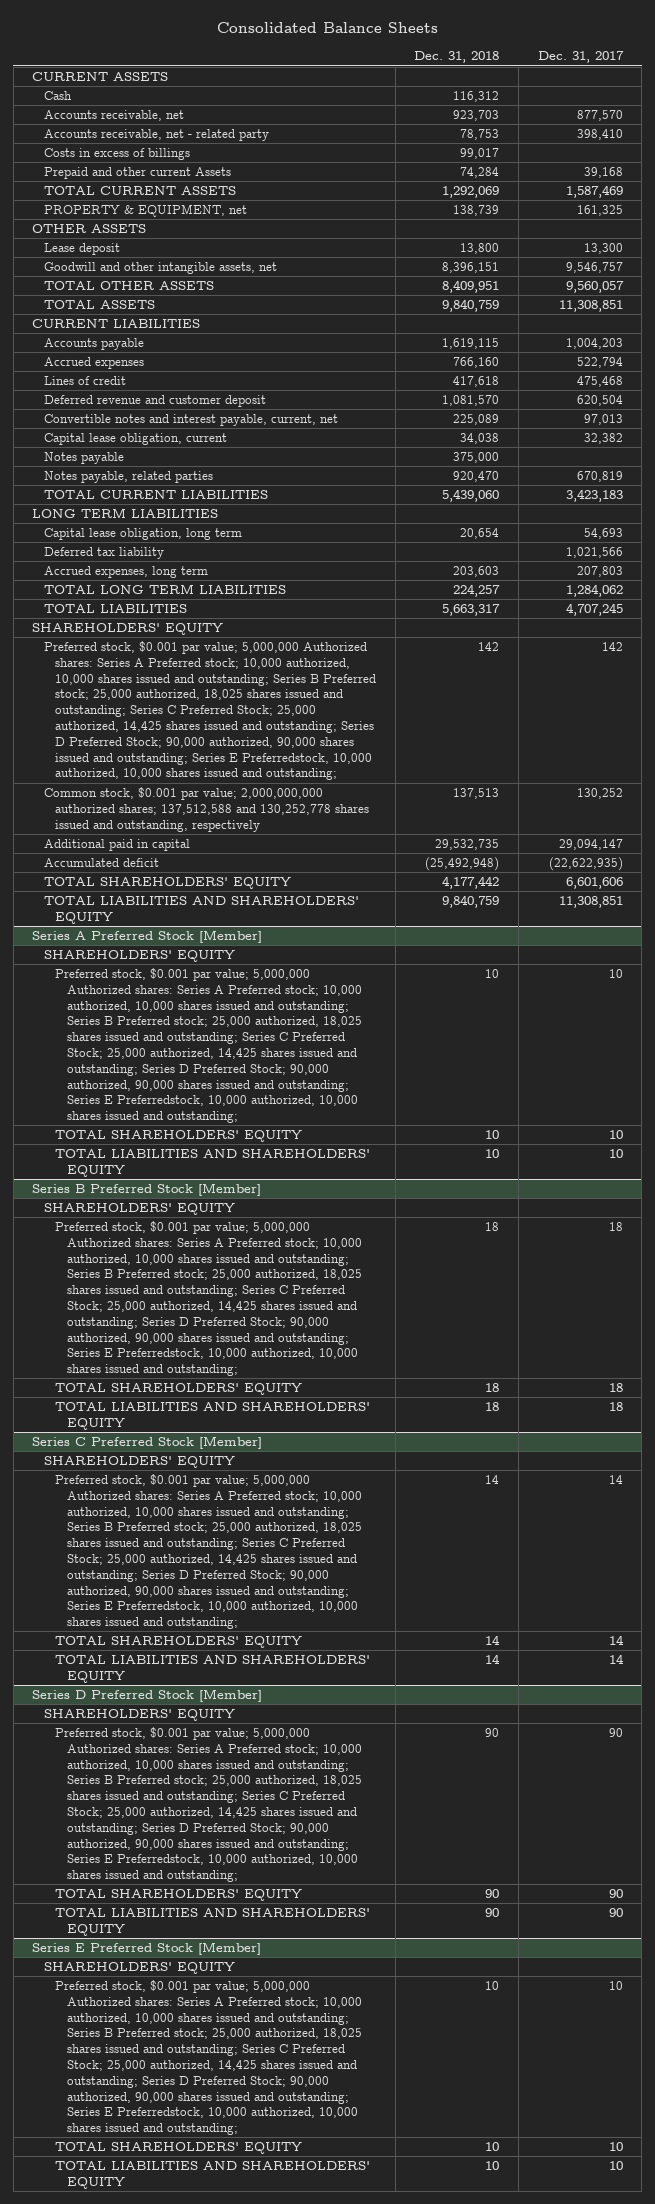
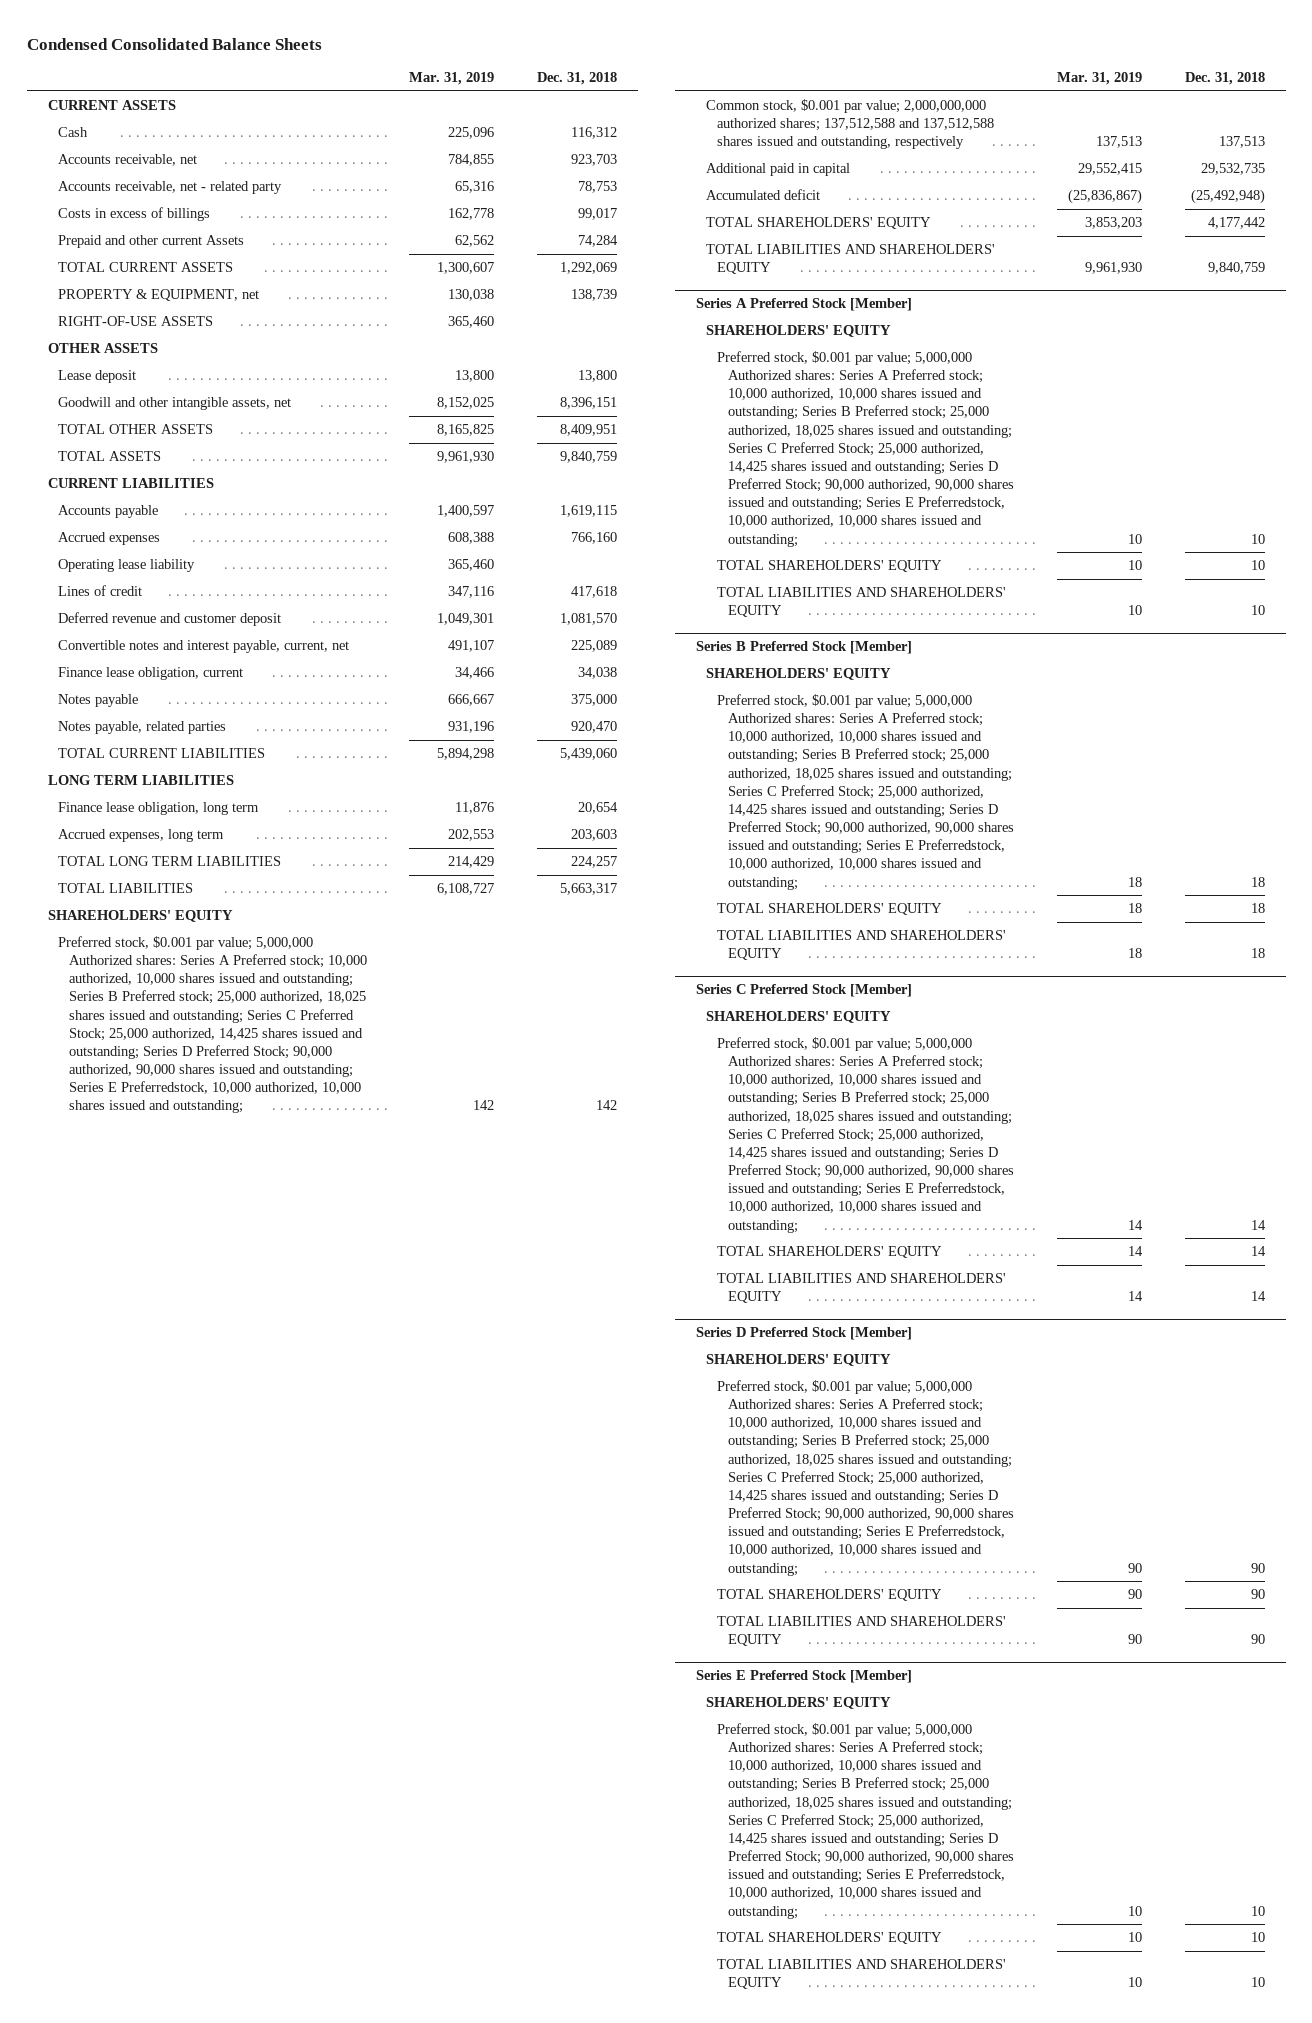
- Consolidated Balance Sheets
+ Condensed Consolidated Balance Sheets
- | Dec. 31, 2018 | Dec. 31, 2017
+ | Mar. 31, 2019 | Dec. 31, 2018
+ RIGHT-OF-USE ASSETS | 365,460 |
+ Operating lease liability | 365,460 |
- Capital lease obligation, current | 34,038 | 32,382
+ Finance lease obligation, current | 34,466 | 34,038
- Capital lease obligation, long term | 20,654 | 54,693
- Deferred tax liability | | 1,021,566
+ Finance lease obligation, long term | 11,876 | 20,654
- Common stock, $0.001 par value; 2,000,000,000 authorized shares; 137,512,588 and 130,252,778 shares issued and outstanding, respectively | 137,513 | 130,252
+ Common stock, $0.001 par value; 2,000,000,000 authorized shares; 137,512,588 and 137,512,588 shares issued and outstanding, respectively | 137,513 | 137,513

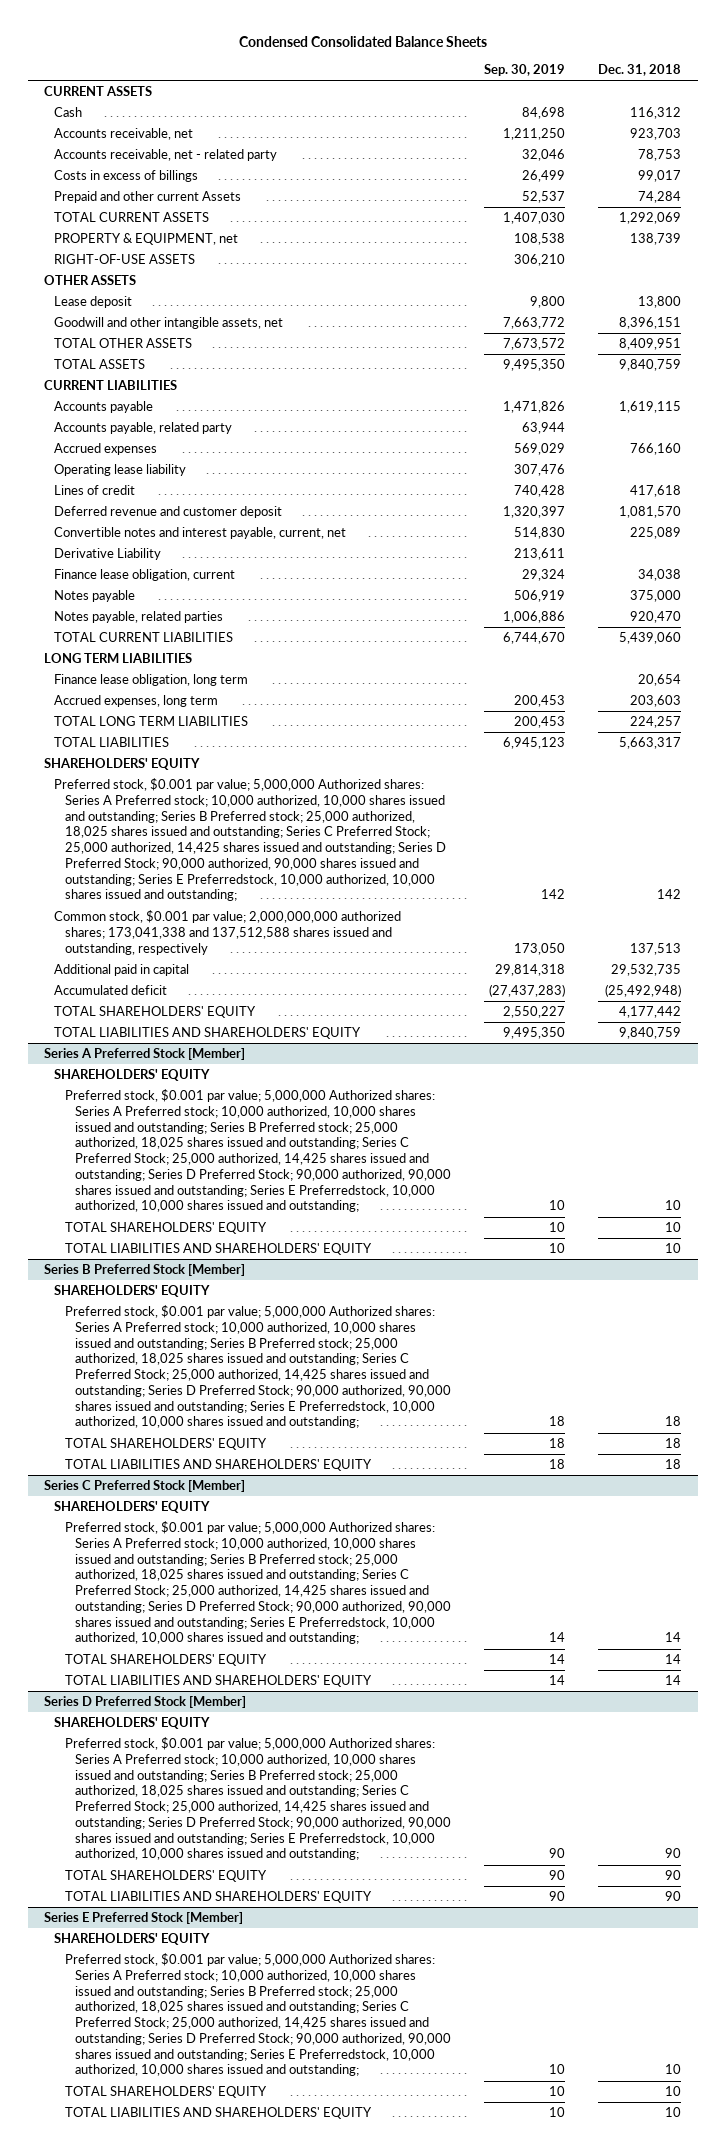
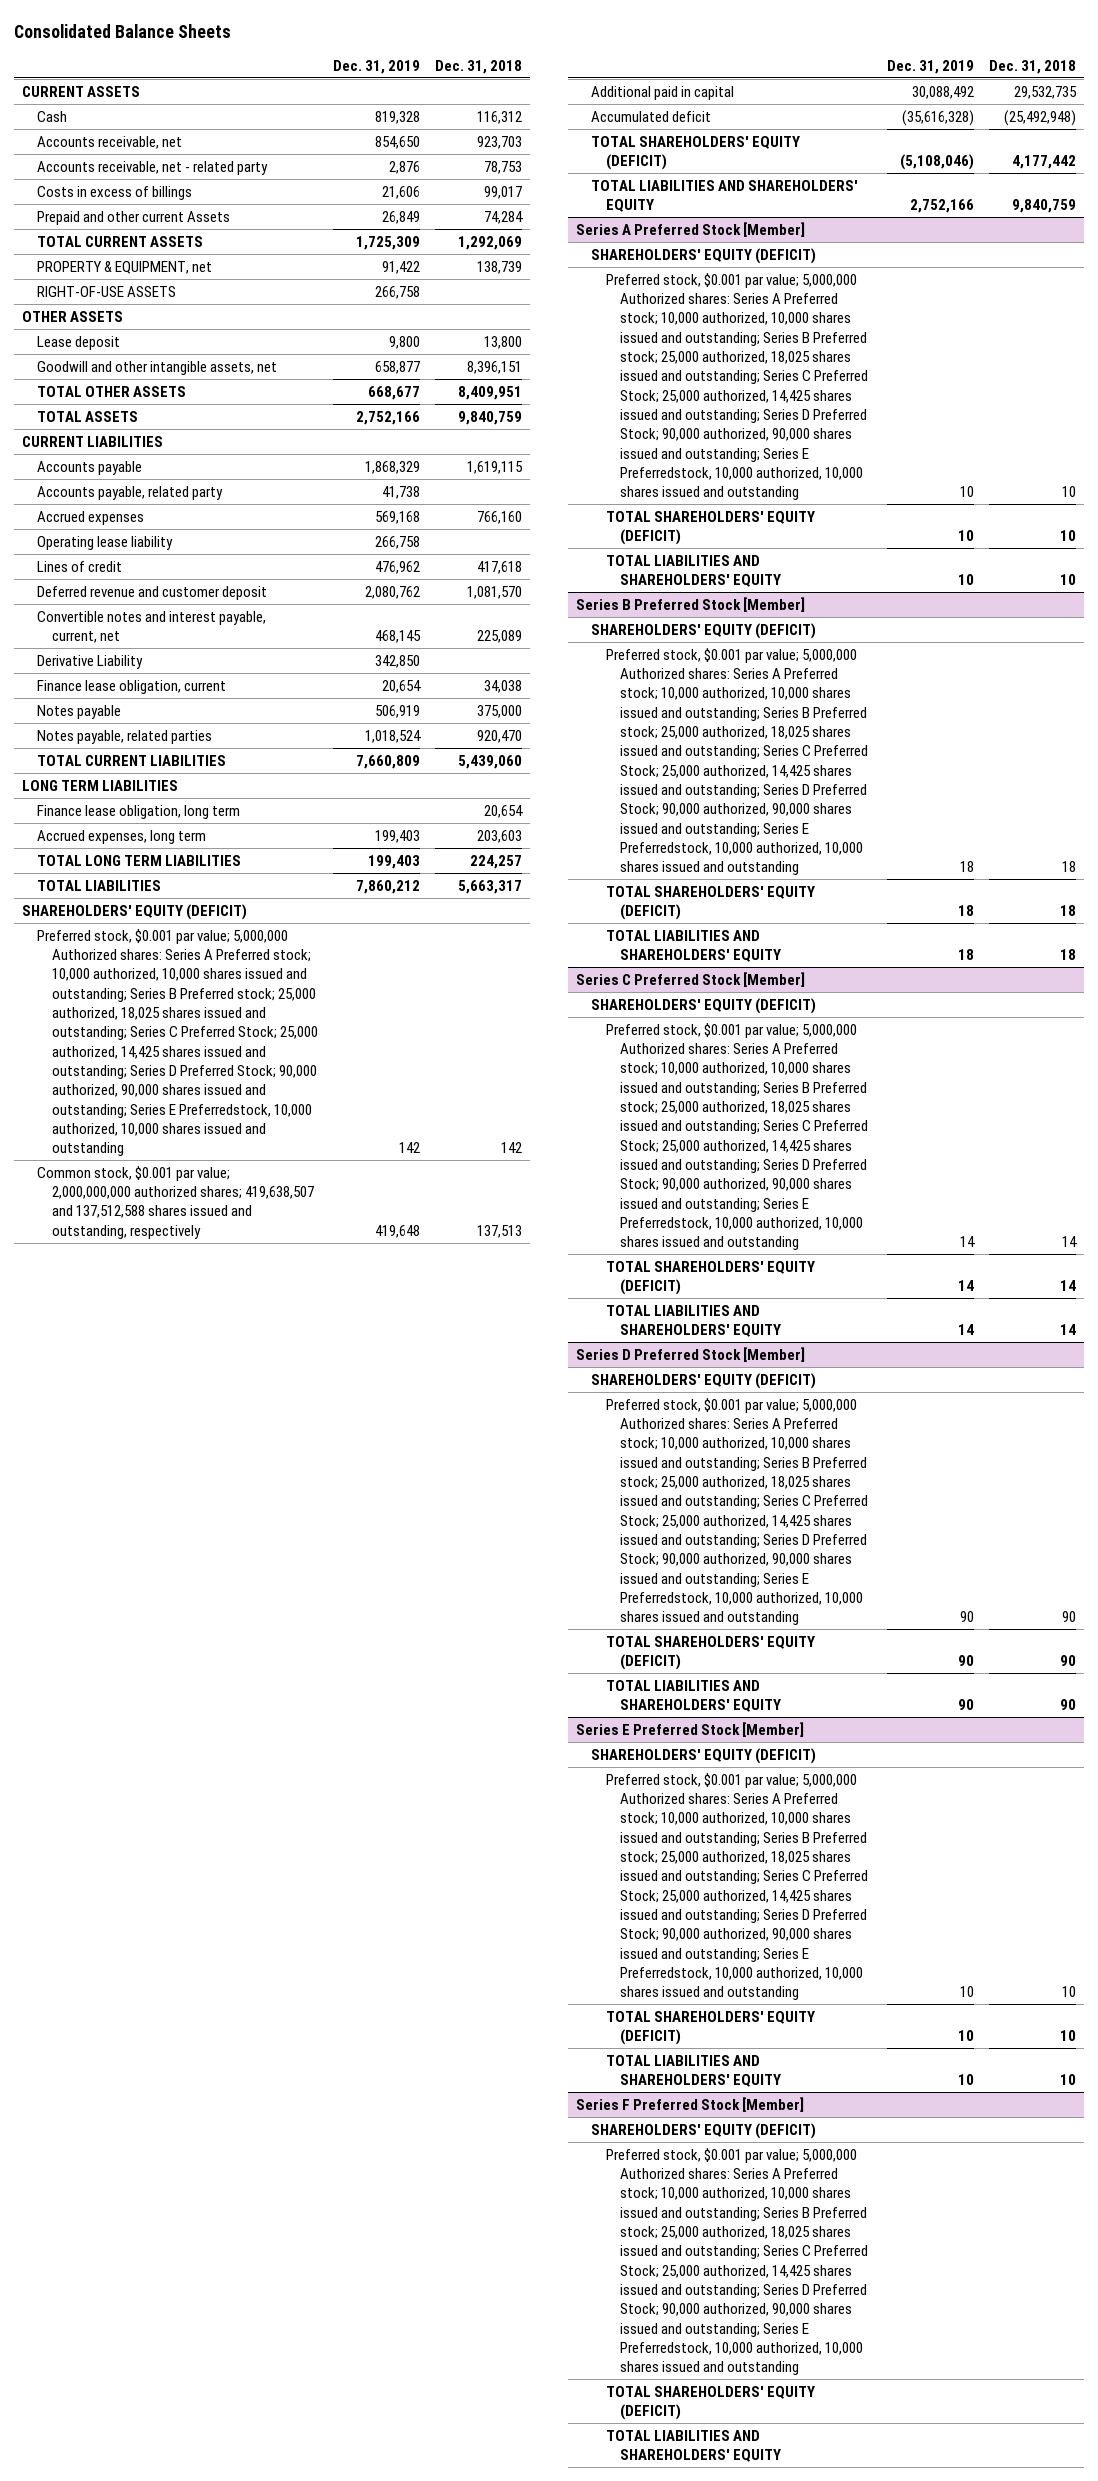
- Condensed Consolidated Balance Sheets
+ Consolidated Balance Sheets
- | Sep. 30, 2019 | Dec. 31, 2018
+ | Dec. 31, 2019 | Dec. 31, 2018
- SHAREHOLDERS' EQUITY
- Preferred stock, $0.001 par value; 5,000,000 Authorized shares: Series A Preferred stock; 10,000 authorized, 10,000 shares issued and outstanding; Series B Preferred stock; 25,000 authorized, 18,025 shares issued and outstanding; Series C Preferred Stock; 25,000 authorized, 14,425 shares issued and outstanding; Series D Preferred Stock; 90,000 authorized, 90,000 shares issued and outstanding; Series E Preferredstock, 10,000 authorized, 10,000 shares issued and outstanding; | 142 | 142
- Common stock, $0.001 par value; 2,000,000,000 authorized shares; 173,041,338 and 137,512,588 shares issued and outstanding, respectively | 173,050 | 137,513
+ SHAREHOLDERS' EQUITY (DEFICIT)
+ Preferred stock, $0.001 par value; 5,000,000 Authorized shares: Series A Preferred stock; 10,000 authorized, 10,000 shares issued and outstanding; Series B Preferred stock; 25,000 authorized, 18,025 shares issued and outstanding; Series C Preferred Stock; 25,000 authorized, 14,425 shares issued and outstanding; Series D Preferred Stock; 90,000 authorized, 90,000 shares issued and outstanding; Series E Preferredstock, 10,000 authorized, 10,000 shares issued and outstanding | 142 | 142
+ Common stock, $0.001 par value; 2,000,000,000 authorized shares; 419,638,507 and 137,512,588 shares issued and outstanding, respectively | 419,648 | 137,513
- TOTAL SHAREHOLDERS' EQUITY | 2,550,227 | 4,177,442
+ TOTAL SHAREHOLDERS' EQUITY (DEFICIT) | (5,108,046) | 4,177,442
@ Series A Preferred Stock [Member]
- SHAREHOLDERS' EQUITY
- Preferred stock, $0.001 par value; 5,000,000 Authorized shares: Series A Preferred stock; 10,000 authorized, 10,000 shares issued and outstanding; Series B Preferred stock; 25,000 authorized, 18,025 shares issued and outstanding; Series C Preferred Stock; 25,000 authorized, 14,425 shares issued and outstanding; Series D Preferred Stock; 90,000 authorized, 90,000 shares issued and outstanding; Series E Preferredstock, 10,000 authorized, 10,000 shares issued and outstanding; | 10 | 10
- TOTAL SHAREHOLDERS' EQUITY | 10 | 10
+ SHAREHOLDERS' EQUITY (DEFICIT)
+ Preferred stock, $0.001 par value; 5,000,000 Authorized shares: Series A Preferred stock; 10,000 authorized, 10,000 shares issued and outstanding; Series B Preferred stock; 25,000 authorized, 18,025 shares issued and outstanding; Series C Preferred Stock; 25,000 authorized, 14,425 shares issued and outstanding; Series D Preferred Stock; 90,000 authorized, 90,000 shares issued and outstanding; Series E Preferredstock, 10,000 authorized, 10,000 shares issued and outstanding | 10 | 10
+ TOTAL SHAREHOLDERS' EQUITY (DEFICIT) | 10 | 10
@ Series B Preferred Stock [Member]
- SHAREHOLDERS' EQUITY
- Preferred stock, $0.001 par value; 5,000,000 Authorized shares: Series A Preferred stock; 10,000 authorized, 10,000 shares issued and outstanding; Series B Preferred stock; 25,000 authorized, 18,025 shares issued and outstanding; Series C Preferred Stock; 25,000 authorized, 14,425 shares issued and outstanding; Series D Preferred Stock; 90,000 authorized, 90,000 shares issued and outstanding; Series E Preferredstock, 10,000 authorized, 10,000 shares issued and outstanding; | 18 | 18
- TOTAL SHAREHOLDERS' EQUITY | 18 | 18
+ SHAREHOLDERS' EQUITY (DEFICIT)
+ Preferred stock, $0.001 par value; 5,000,000 Authorized shares: Series A Preferred stock; 10,000 authorized, 10,000 shares issued and outstanding; Series B Preferred stock; 25,000 authorized, 18,025 shares issued and outstanding; Series C Preferred Stock; 25,000 authorized, 14,425 shares issued and outstanding; Series D Preferred Stock; 90,000 authorized, 90,000 shares issued and outstanding; Series E Preferredstock, 10,000 authorized, 10,000 shares issued and outstanding | 18 | 18
+ TOTAL SHAREHOLDERS' EQUITY (DEFICIT) | 18 | 18
@ Series C Preferred Stock [Member]
- SHAREHOLDERS' EQUITY
- Preferred stock, $0.001 par value; 5,000,000 Authorized shares: Series A Preferred stock; 10,000 authorized, 10,000 shares issued and outstanding; Series B Preferred stock; 25,000 authorized, 18,025 shares issued and outstanding; Series C Preferred Stock; 25,000 authorized, 14,425 shares issued and outstanding; Series D Preferred Stock; 90,000 authorized, 90,000 shares issued and outstanding; Series E Preferredstock, 10,000 authorized, 10,000 shares issued and outstanding; | 14 | 14
- TOTAL SHAREHOLDERS' EQUITY | 14 | 14
+ SHAREHOLDERS' EQUITY (DEFICIT)
+ Preferred stock, $0.001 par value; 5,000,000 Authorized shares: Series A Preferred stock; 10,000 authorized, 10,000 shares issued and outstanding; Series B Preferred stock; 25,000 authorized, 18,025 shares issued and outstanding; Series C Preferred Stock; 25,000 authorized, 14,425 shares issued and outstanding; Series D Preferred Stock; 90,000 authorized, 90,000 shares issued and outstanding; Series E Preferredstock, 10,000 authorized, 10,000 shares issued and outstanding | 14 | 14
+ TOTAL SHAREHOLDERS' EQUITY (DEFICIT) | 14 | 14
@ Series D Preferred Stock [Member]
- SHAREHOLDERS' EQUITY
- Preferred stock, $0.001 par value; 5,000,000 Authorized shares: Series A Preferred stock; 10,000 authorized, 10,000 shares issued and outstanding; Series B Preferred stock; 25,000 authorized, 18,025 shares issued and outstanding; Series C Preferred Stock; 25,000 authorized, 14,425 shares issued and outstanding; Series D Preferred Stock; 90,000 authorized, 90,000 shares issued and outstanding; Series E Preferredstock, 10,000 authorized, 10,000 shares issued and outstanding; | 90 | 90
- TOTAL SHAREHOLDERS' EQUITY | 90 | 90
+ SHAREHOLDERS' EQUITY (DEFICIT)
+ Preferred stock, $0.001 par value; 5,000,000 Authorized shares: Series A Preferred stock; 10,000 authorized, 10,000 shares issued and outstanding; Series B Preferred stock; 25,000 authorized, 18,025 shares issued and outstanding; Series C Preferred Stock; 25,000 authorized, 14,425 shares issued and outstanding; Series D Preferred Stock; 90,000 authorized, 90,000 shares issued and outstanding; Series E Preferredstock, 10,000 authorized, 10,000 shares issued and outstanding | 90 | 90
+ TOTAL SHAREHOLDERS' EQUITY (DEFICIT) | 90 | 90
@ Series E Preferred Stock [Member]
- SHAREHOLDERS' EQUITY
- Preferred stock, $0.001 par value; 5,000,000 Authorized shares: Series A Preferred stock; 10,000 authorized, 10,000 shares issued and outstanding; Series B Preferred stock; 25,000 authorized, 18,025 shares issued and outstanding; Series C Preferred Stock; 25,000 authorized, 14,425 shares issued and outstanding; Series D Preferred Stock; 90,000 authorized, 90,000 shares issued and outstanding; Series E Preferredstock, 10,000 authorized, 10,000 shares issued and outstanding; | 10 | 10
- TOTAL SHAREHOLDERS' EQUITY | 10 | 10
+ SHAREHOLDERS' EQUITY (DEFICIT)
+ Preferred stock, $0.001 par value; 5,000,000 Authorized shares: Series A Preferred stock; 10,000 authorized, 10,000 shares issued and outstanding; Series B Preferred stock; 25,000 authorized, 18,025 shares issued and outstanding; Series C Preferred Stock; 25,000 authorized, 14,425 shares issued and outstanding; Series D Preferred Stock; 90,000 authorized, 90,000 shares issued and outstanding; Series E Preferredstock, 10,000 authorized, 10,000 shares issued and outstanding | 10 | 10
+ TOTAL SHAREHOLDERS' EQUITY (DEFICIT) | 10 | 10
+ Series F Preferred Stock [Member]
+ SHAREHOLDERS' EQUITY (DEFICIT)
+ Preferred stock, $0.001 par value; 5,000,000 Authorized shares: Series A Preferred stock; 10,000 authorized, 10,000 shares issued and outstanding; Series B Preferred stock; 25,000 authorized, 18,025 shares issued and outstanding; Series C Preferred Stock; 25,000 authorized, 14,425 shares issued and outstanding; Series D Preferred Stock; 90,000 authorized, 90,000 shares issued and outstanding; Series E Preferredstock, 10,000 authorized, 10,000 shares issued and outstanding
+ TOTAL SHAREHOLDERS' EQUITY (DEFICIT)
+ TOTAL LIABILITIES AND SHAREHOLDERS' EQUITY

